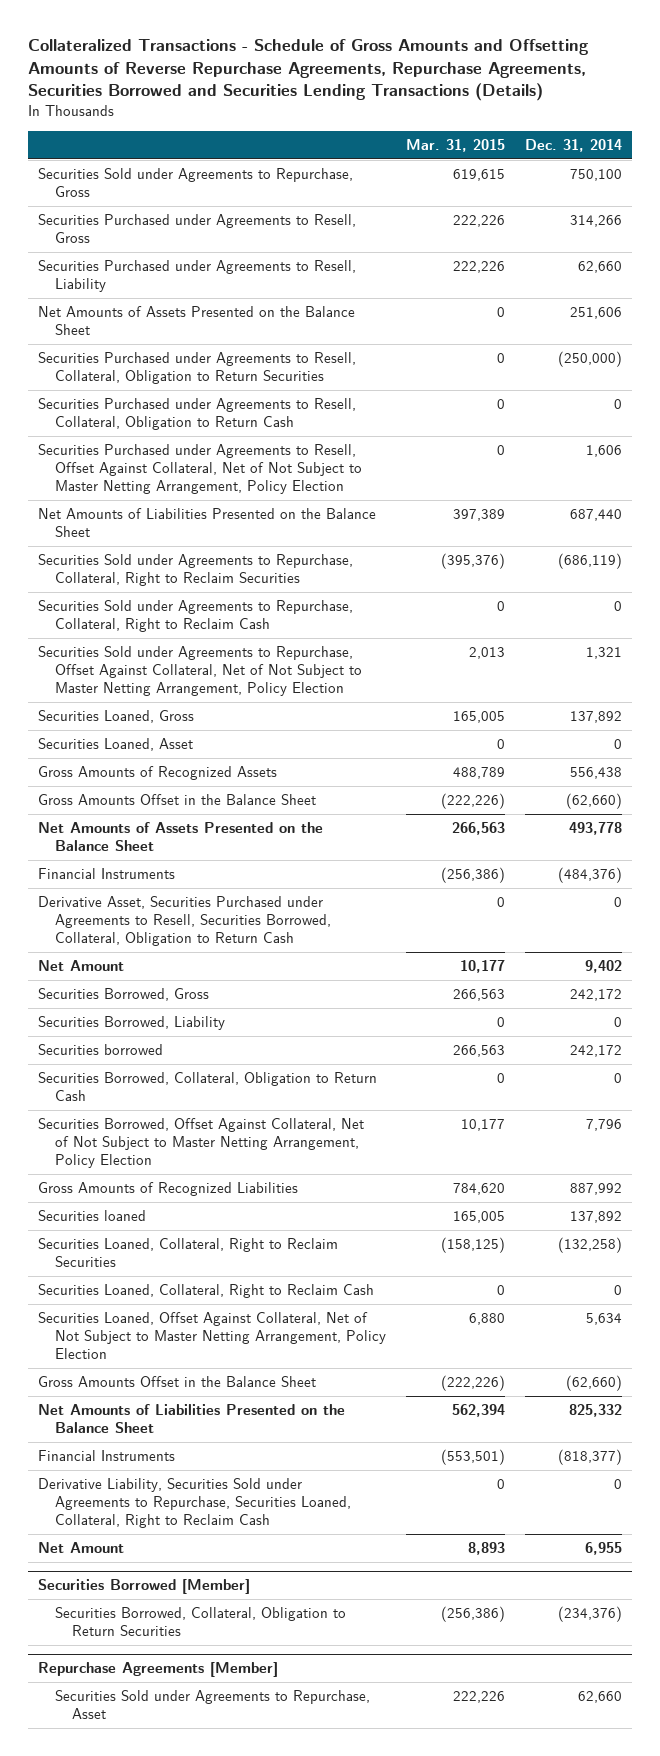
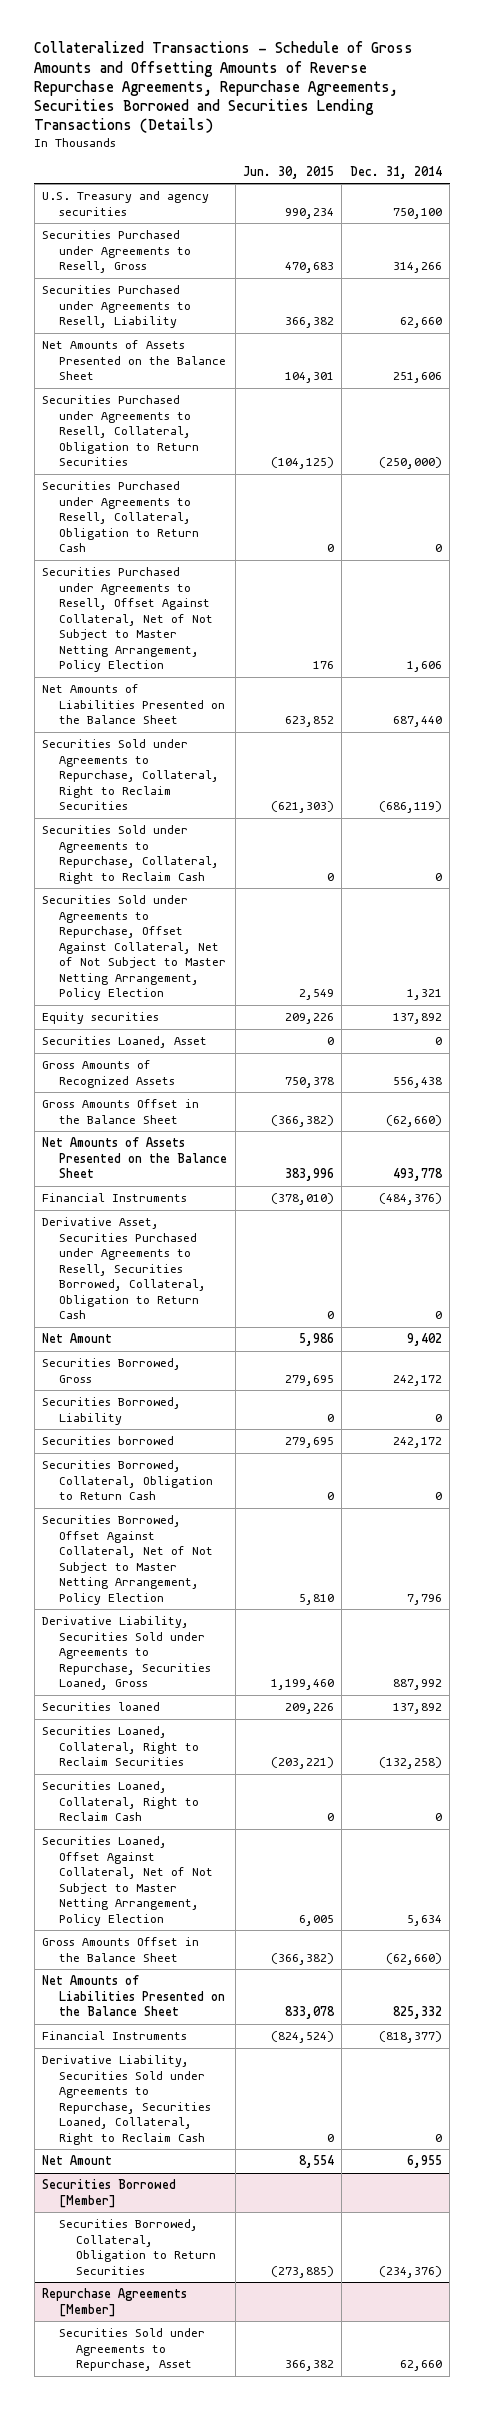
- | Mar. 31, 2015 | Dec. 31, 2014
+ | Jun. 30, 2015 | Dec. 31, 2014
- Securities Sold under Agreements to Repurchase, Gross | 619,615 | 750,100
+ U.S. Treasury and agency securities | 990,234 | 750,100
- Securities Loaned, Gross | 165,005 | 137,892
+ Equity securities | 209,226 | 137,892
- Gross Amounts of Recognized Liabilities | 784,620 | 887,992
+ Derivative Liability, Securities Sold under Agreements to Repurchase, Securities Loaned, Gross | 1,199,460 | 887,992

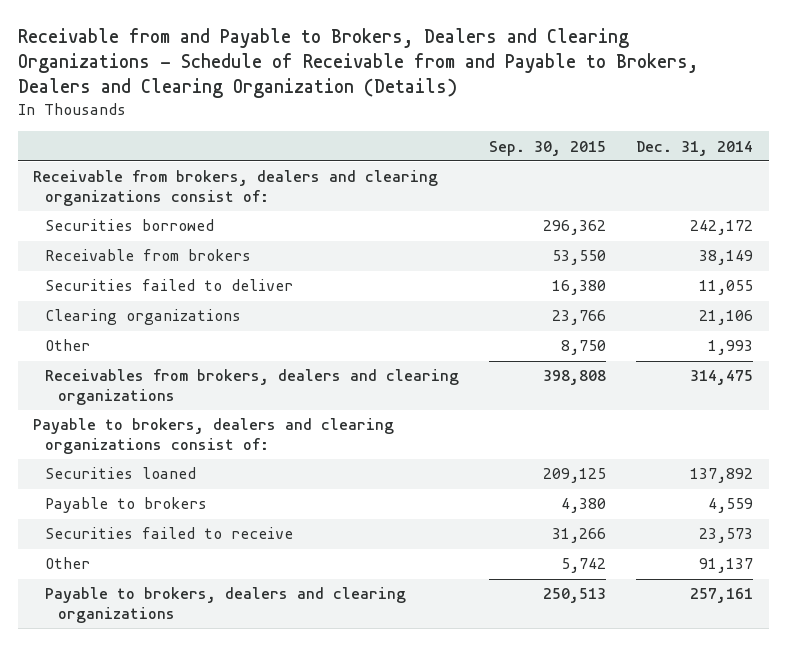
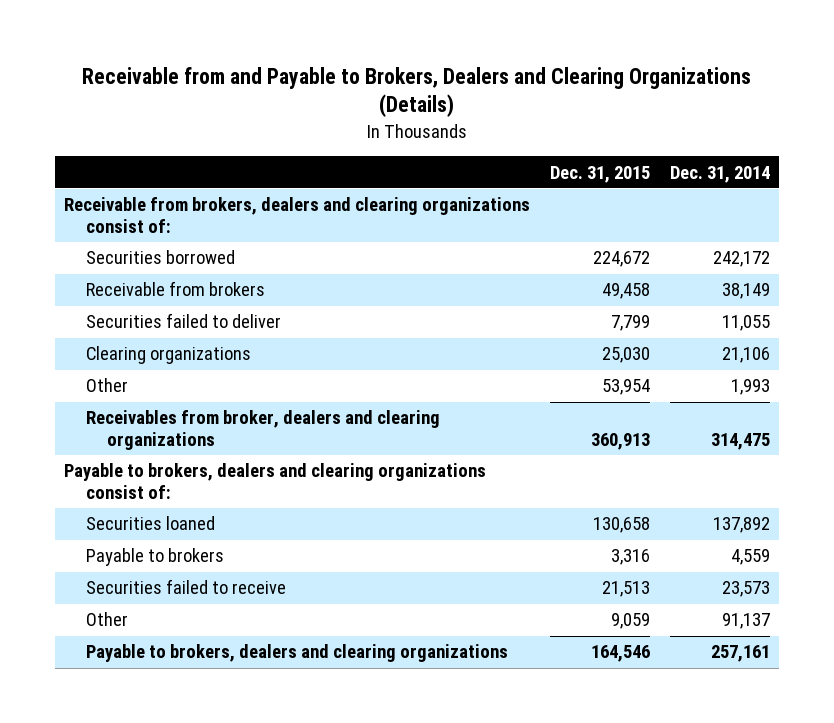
- Receivable from and Payable to Brokers, Dealers and Clearing Organizations - Schedule of Receivable from and Payable to Brokers, Dealers and Clearing Organization (Details)
+ Receivable from and Payable to Brokers, Dealers and Clearing Organizations (Details)
- | Sep. 30, 2015 | Dec. 31, 2014
+ | Dec. 31, 2015 | Dec. 31, 2014
- Receivables from brokers, dealers and clearing organizations | 398,808 | 314,475
+ Receivables from broker, dealers and clearing organizations | 360,913 | 314,475

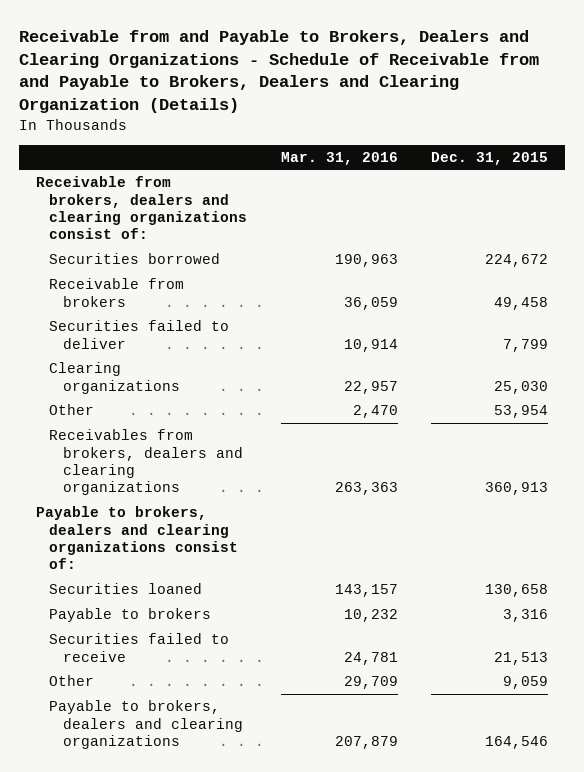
- Receivable from and Payable to Brokers, Dealers and Clearing Organizations (Details)
+ Receivable from and Payable to Brokers, Dealers and Clearing Organizations - Schedule of Receivable from and Payable to Brokers, Dealers and Clearing Organization (Details)
- | Dec. 31, 2015 | Dec. 31, 2014
+ | Mar. 31, 2016 | Dec. 31, 2015
- Receivables from broker, dealers and clearing organizations | 360,913 | 314,475
+ Receivables from brokers, dealers and clearing organizations | 263,363 | 360,913

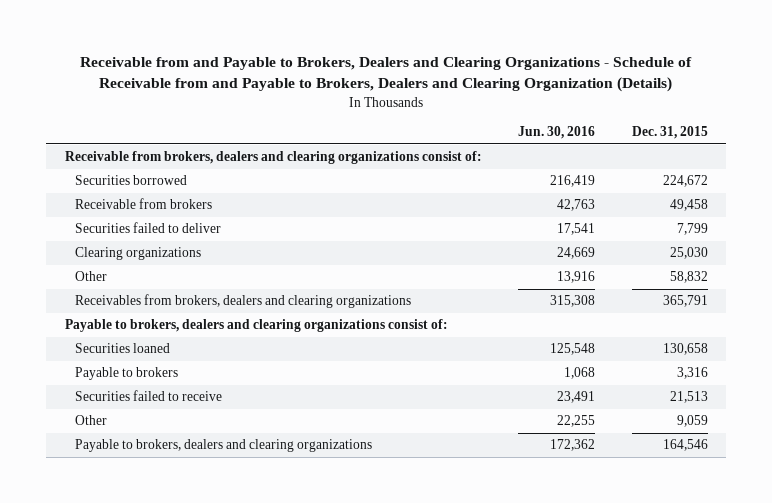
- | Mar. 31, 2016 | Dec. 31, 2015
+ | Jun. 30, 2016 | Dec. 31, 2015
- Other | 2,470 | 53,954
- Receivables from brokers, dealers and clearing organizations | 263,363 | 360,913
+ Other | 13,916 | 58,832
+ Receivables from brokers, dealers and clearing organizations | 315,308 | 365,791

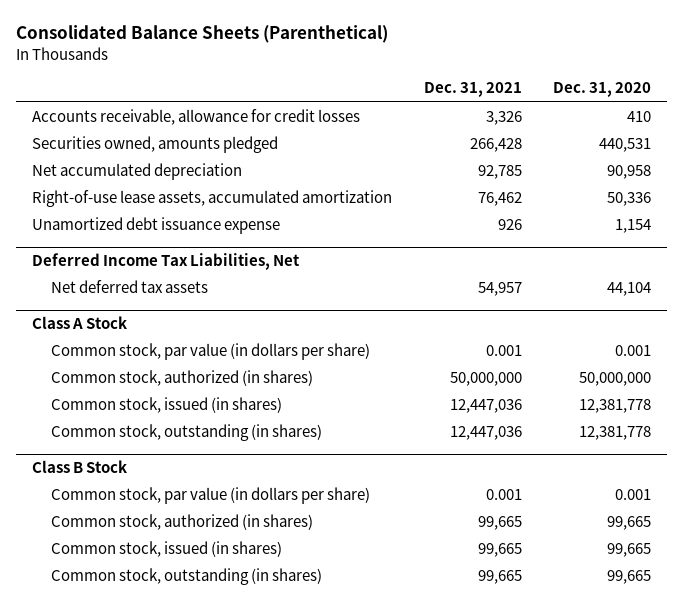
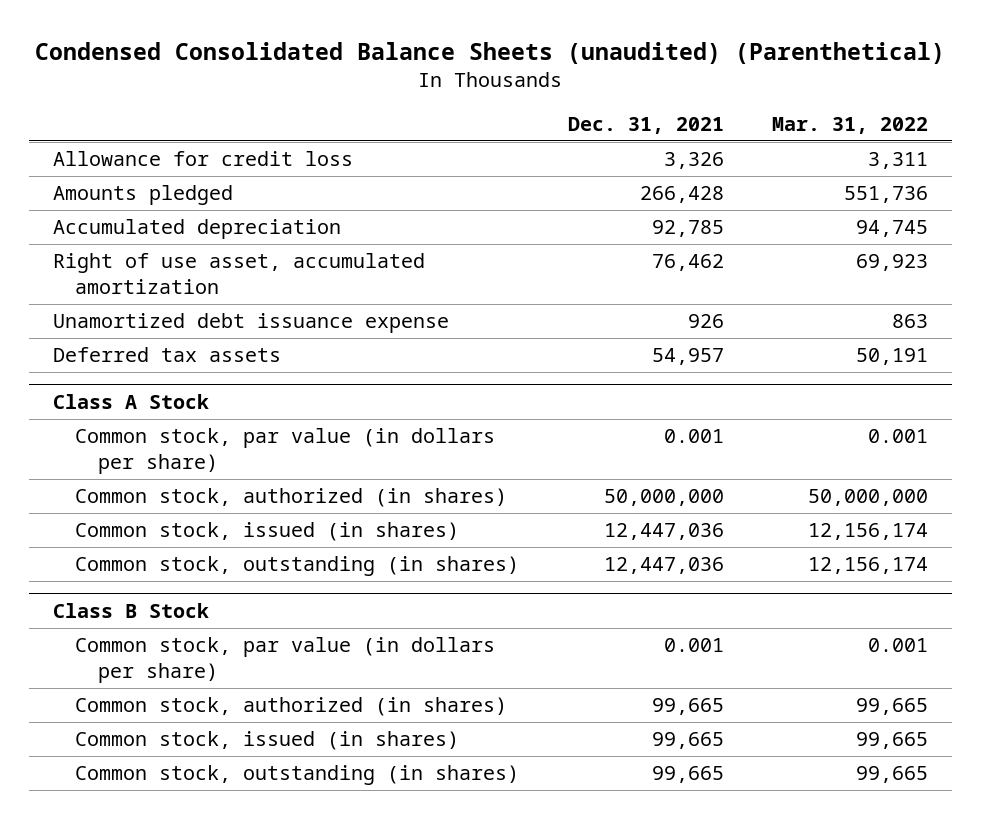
- Consolidated Balance Sheets (Parenthetical)
+ Condensed Consolidated Balance Sheets (unaudited) (Parenthetical)
- | Dec. 31, 2021 | Dec. 31, 2020
+ | Dec. 31, 2021 | Mar. 31, 2022
- Accounts receivable, allowance for credit losses | 3,326 | 410
- Securities owned, amounts pledged | 266,428 | 440,531
- Net accumulated depreciation | 92,785 | 90,958
- Right-of-use lease assets, accumulated amortization | 76,462 | 50,336
+ Allowance for credit loss | 3,326 | 3,311
+ Amounts pledged | 266,428 | 551,736
+ Accumulated depreciation | 92,785 | 94,745
+ Right of use asset, accumulated amortization | 76,462 | 69,923
- Deferred Income Tax Liabilities, Net
- Net deferred tax assets | 54,957 | 44,104
+ Deferred tax assets | 54,957 | 50,191

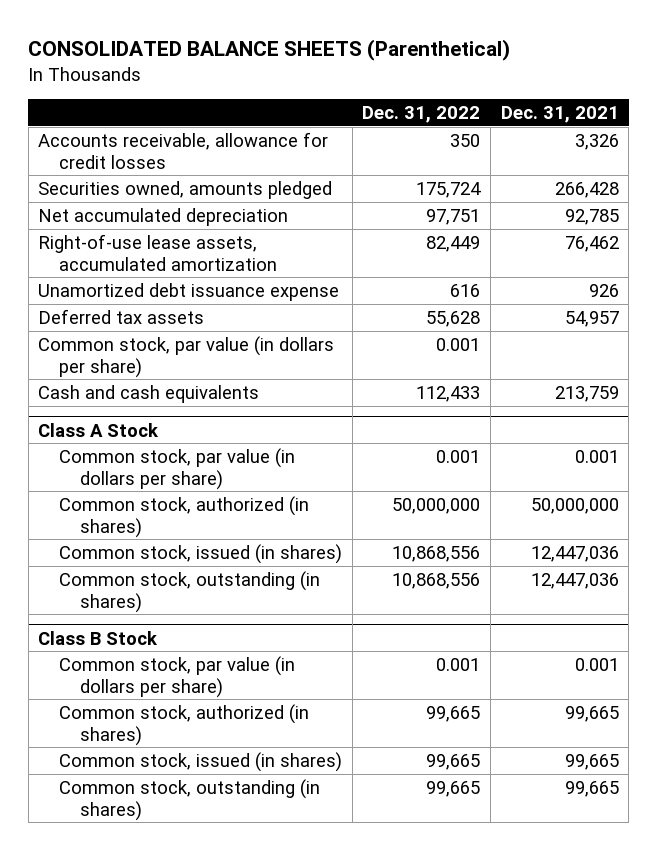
- Condensed Consolidated Balance Sheets (unaudited) (Parenthetical)
+ CONSOLIDATED BALANCE SHEETS (Parenthetical)
- | Dec. 31, 2021 | Mar. 31, 2022
+ | Dec. 31, 2022 | Dec. 31, 2021
- Allowance for credit loss | 3,326 | 3,311
- Amounts pledged | 266,428 | 551,736
- Accumulated depreciation | 92,785 | 94,745
- Right of use asset, accumulated amortization | 76,462 | 69,923
+ Accounts receivable, allowance for credit losses | 350 | 3,326
+ Securities owned, amounts pledged | 175,724 | 266,428
+ Net accumulated depreciation | 97,751 | 92,785
+ Right-of-use lease assets, accumulated amortization | 82,449 | 76,462
+ Common stock, par value (in dollars per share) | 0.001 |
+ Cash and cash equivalents | 112,433 | 213,759

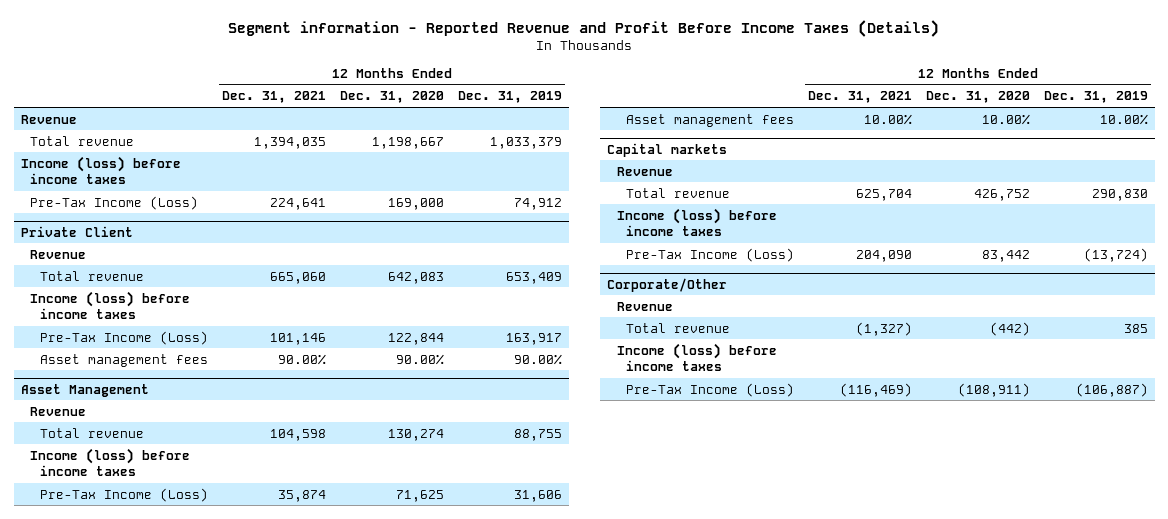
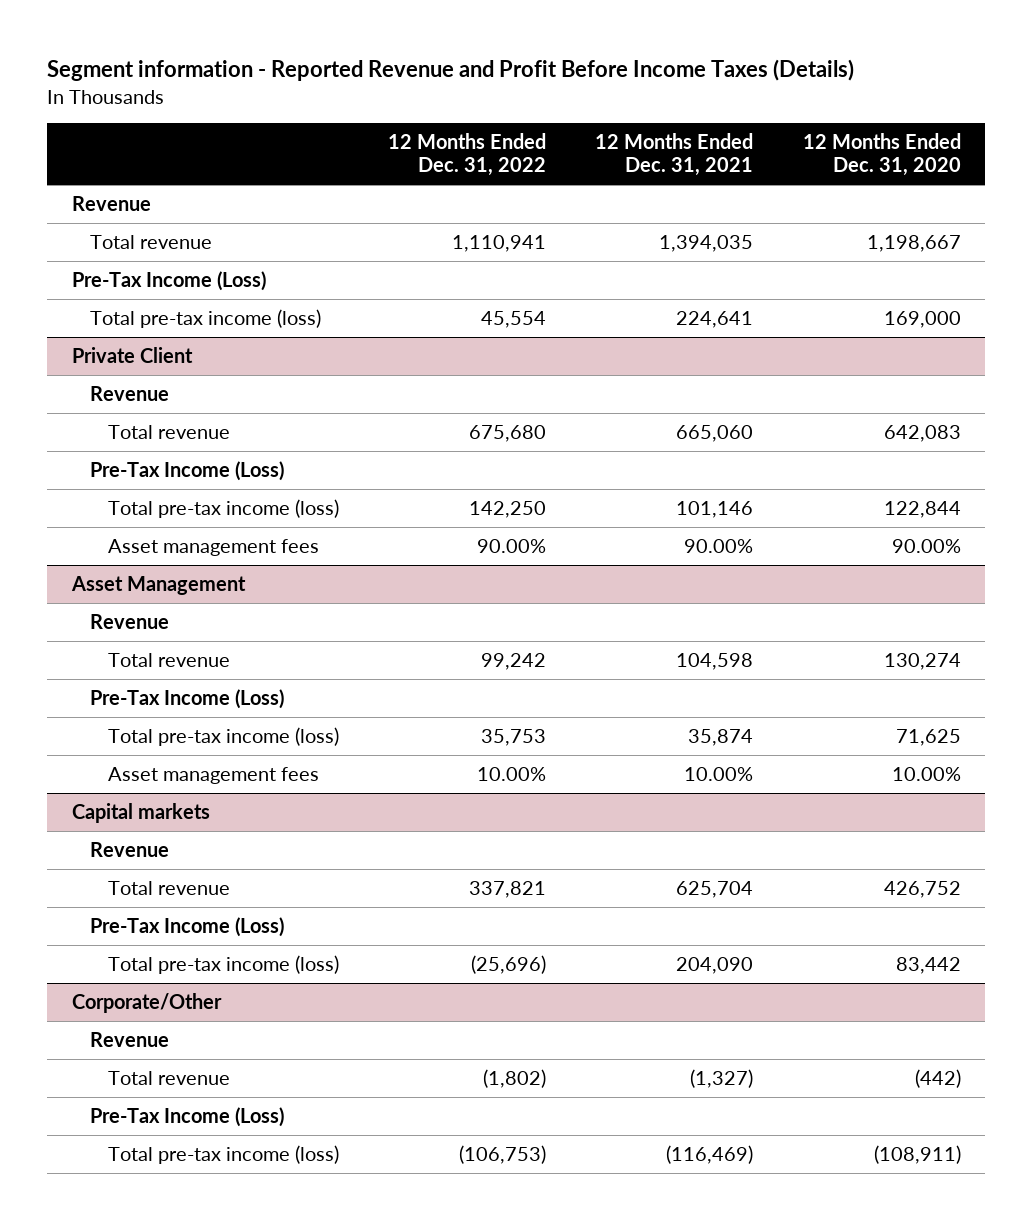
- | 12 Months Ended Dec. 31, 2021 | 12 Months Ended Dec. 31, 2020 | 12 Months Ended Dec. 31, 2019
+ | 12 Months Ended Dec. 31, 2022 | 12 Months Ended Dec. 31, 2021 | 12 Months Ended Dec. 31, 2020
- Income (loss) before income taxes
- Pre-Tax Income (Loss) | 224,641 | 169,000 | 74,912
+ Pre-Tax Income (Loss)
+ Total pre-tax income (loss) | 45,554 | 224,641 | 169,000
@ Private Client
- Income (loss) before income taxes
- Pre-Tax Income (Loss) | 101,146 | 122,844 | 163,917
+ Pre-Tax Income (Loss)
+ Total pre-tax income (loss) | 142,250 | 101,146 | 122,844
@ Asset Management
- Income (loss) before income taxes
- Pre-Tax Income (Loss) | 35,874 | 71,625 | 31,606
+ Pre-Tax Income (Loss)
+ Total pre-tax income (loss) | 35,753 | 35,874 | 71,625
@ Capital markets
- Income (loss) before income taxes
- Pre-Tax Income (Loss) | 204,090 | 83,442 | (13,724)
+ Pre-Tax Income (Loss)
+ Total pre-tax income (loss) | (25,696) | 204,090 | 83,442
@ Corporate/Other
- Income (loss) before income taxes
- Pre-Tax Income (Loss) | (116,469) | (108,911) | (106,887)
+ Pre-Tax Income (Loss)
+ Total pre-tax income (loss) | (106,753) | (116,469) | (108,911)

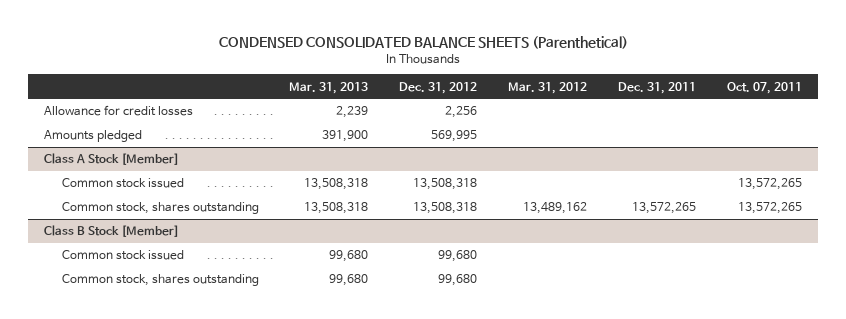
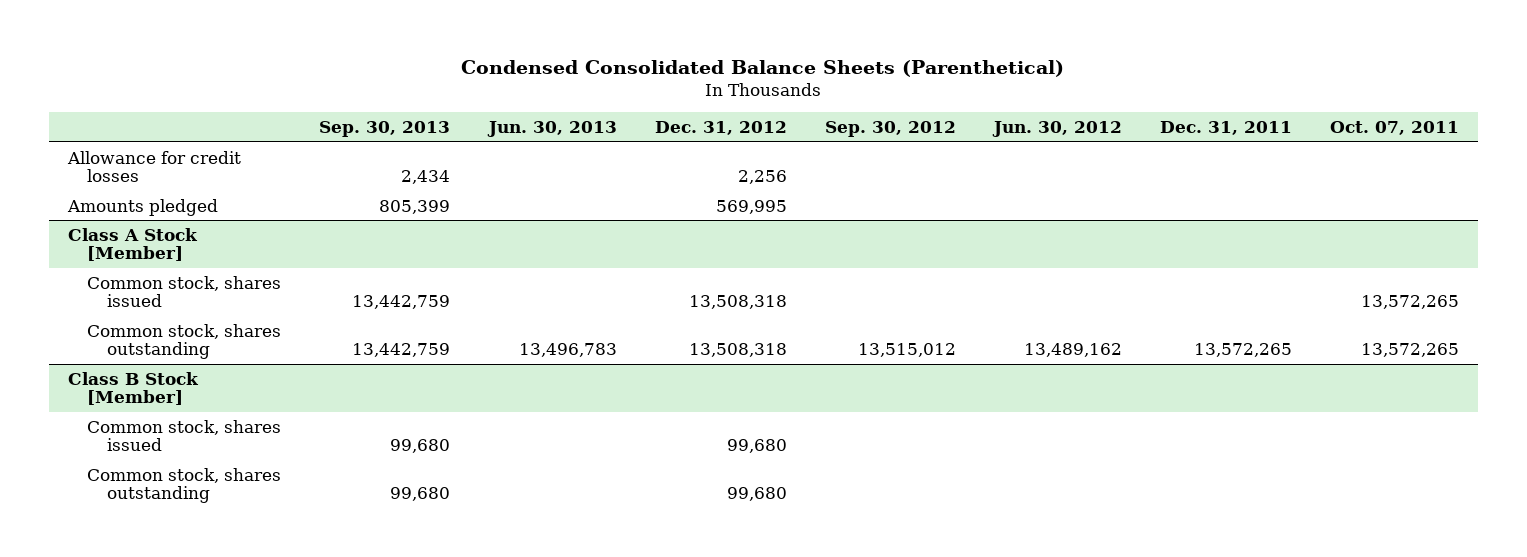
- CONDENSED CONSOLIDATED BALANCE SHEETS (Parenthetical)
+ Condensed Consolidated Balance Sheets (Parenthetical)
- | Mar. 31, 2013 | Dec. 31, 2012 | Mar. 31, 2012 | Dec. 31, 2011 | Oct. 07, 2011
+ | Sep. 30, 2013 | Jun. 30, 2013 | Dec. 31, 2012 | Sep. 30, 2012 | Jun. 30, 2012 | Dec. 31, 2011 | Oct. 07, 2011
@ Class A Stock [Member]
- Common stock issued | 13,508,318 | 13,508,318 | | | 13,572,265
+ Common stock, shares issued | 13,442,759 | | 13,508,318 | | | | 13,572,265
@ Class B Stock [Member]
- Common stock issued | 99,680 | 99,680 | | |
+ Common stock, shares issued | 99,680 | | 99,680 | | | |

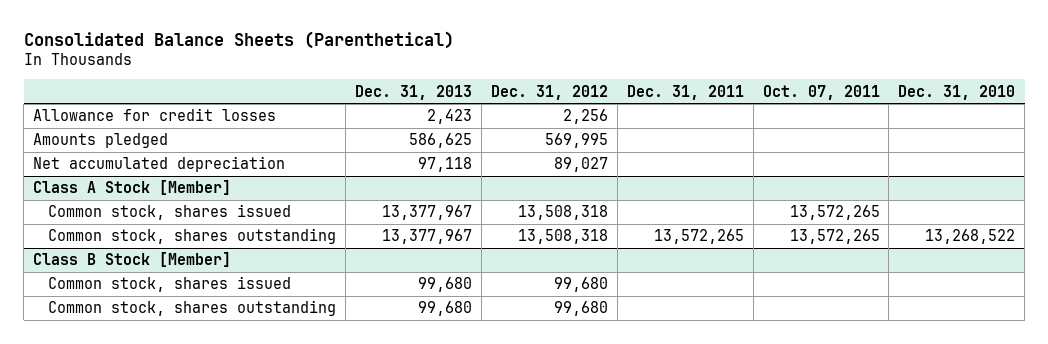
- Condensed Consolidated Balance Sheets (Parenthetical)
+ Consolidated Balance Sheets (Parenthetical)
- | Sep. 30, 2013 | Jun. 30, 2013 | Dec. 31, 2012 | Sep. 30, 2012 | Jun. 30, 2012 | Dec. 31, 2011 | Oct. 07, 2011
+ | Dec. 31, 2013 | Dec. 31, 2012 | Dec. 31, 2011 | Oct. 07, 2011 | Dec. 31, 2010
+ Net accumulated depreciation | 97,118 | 89,027 | | |

